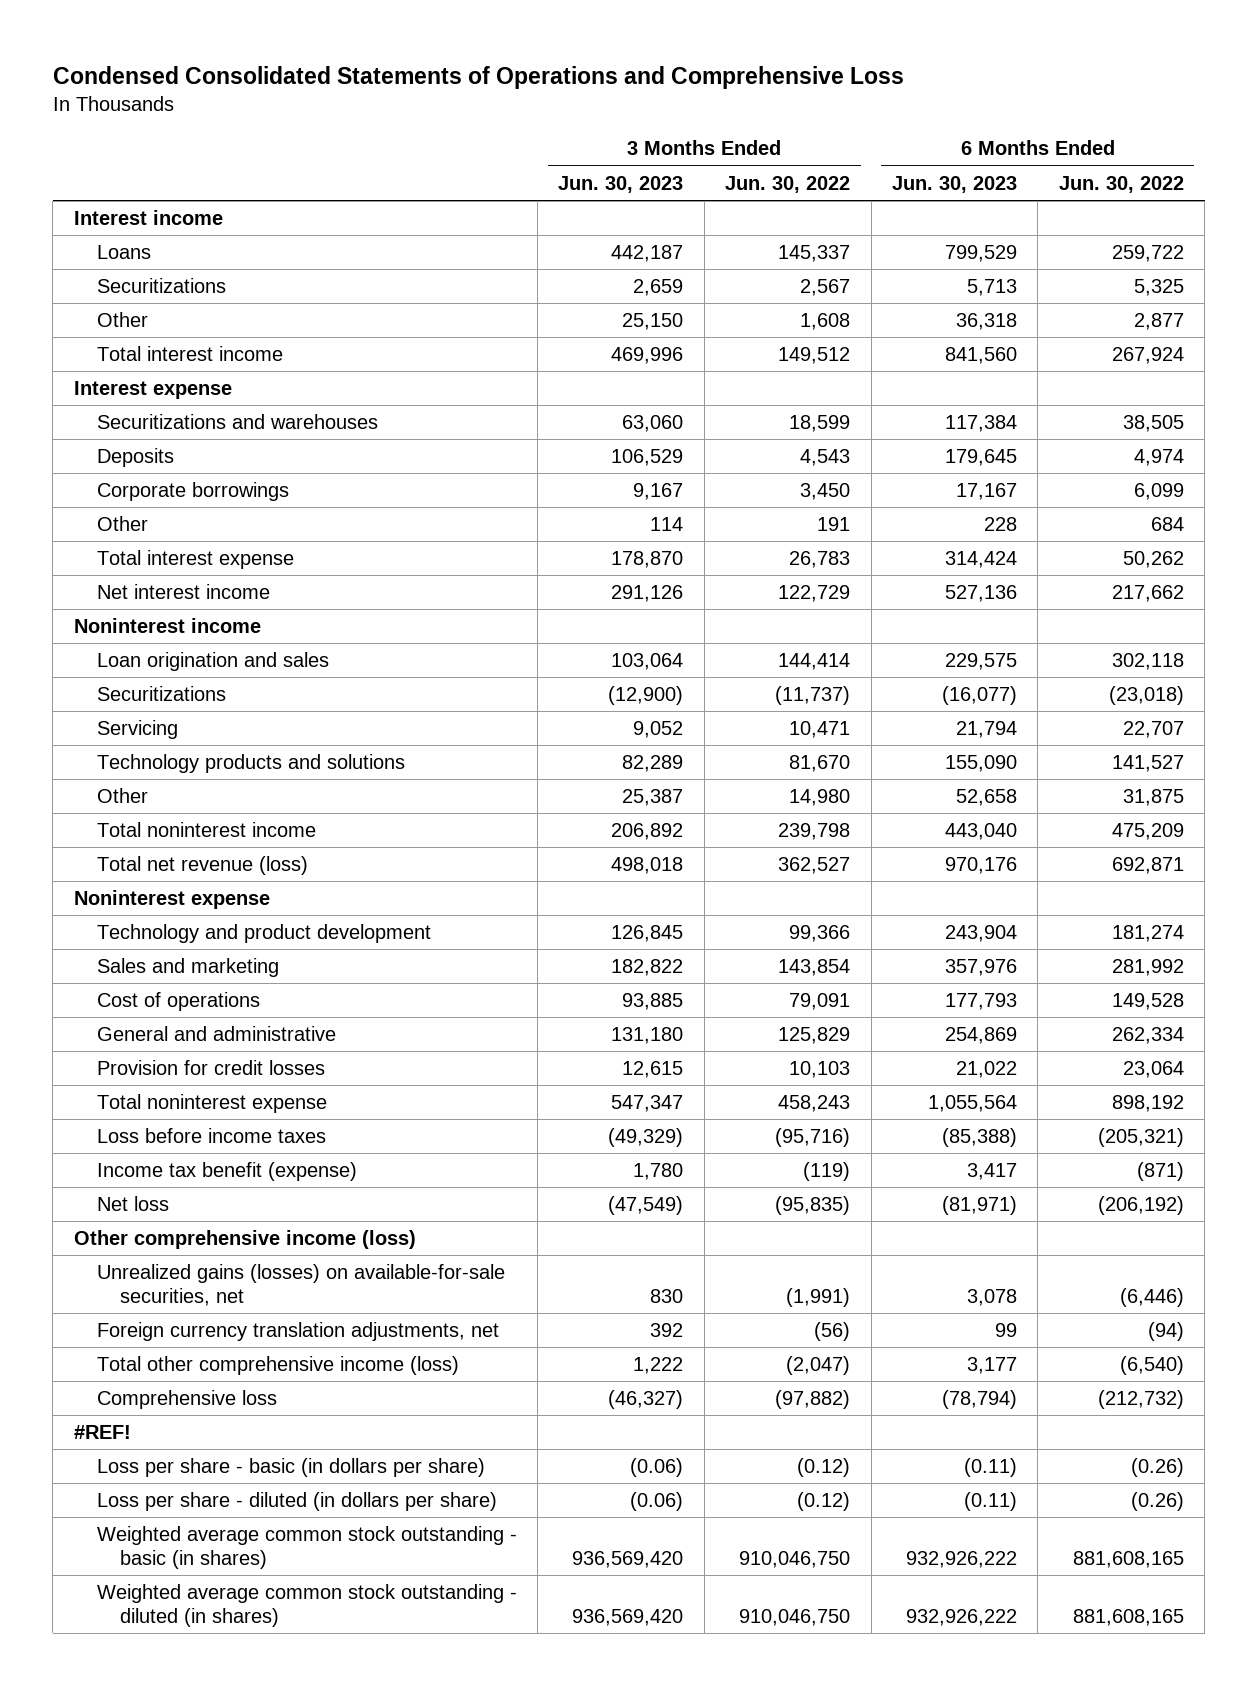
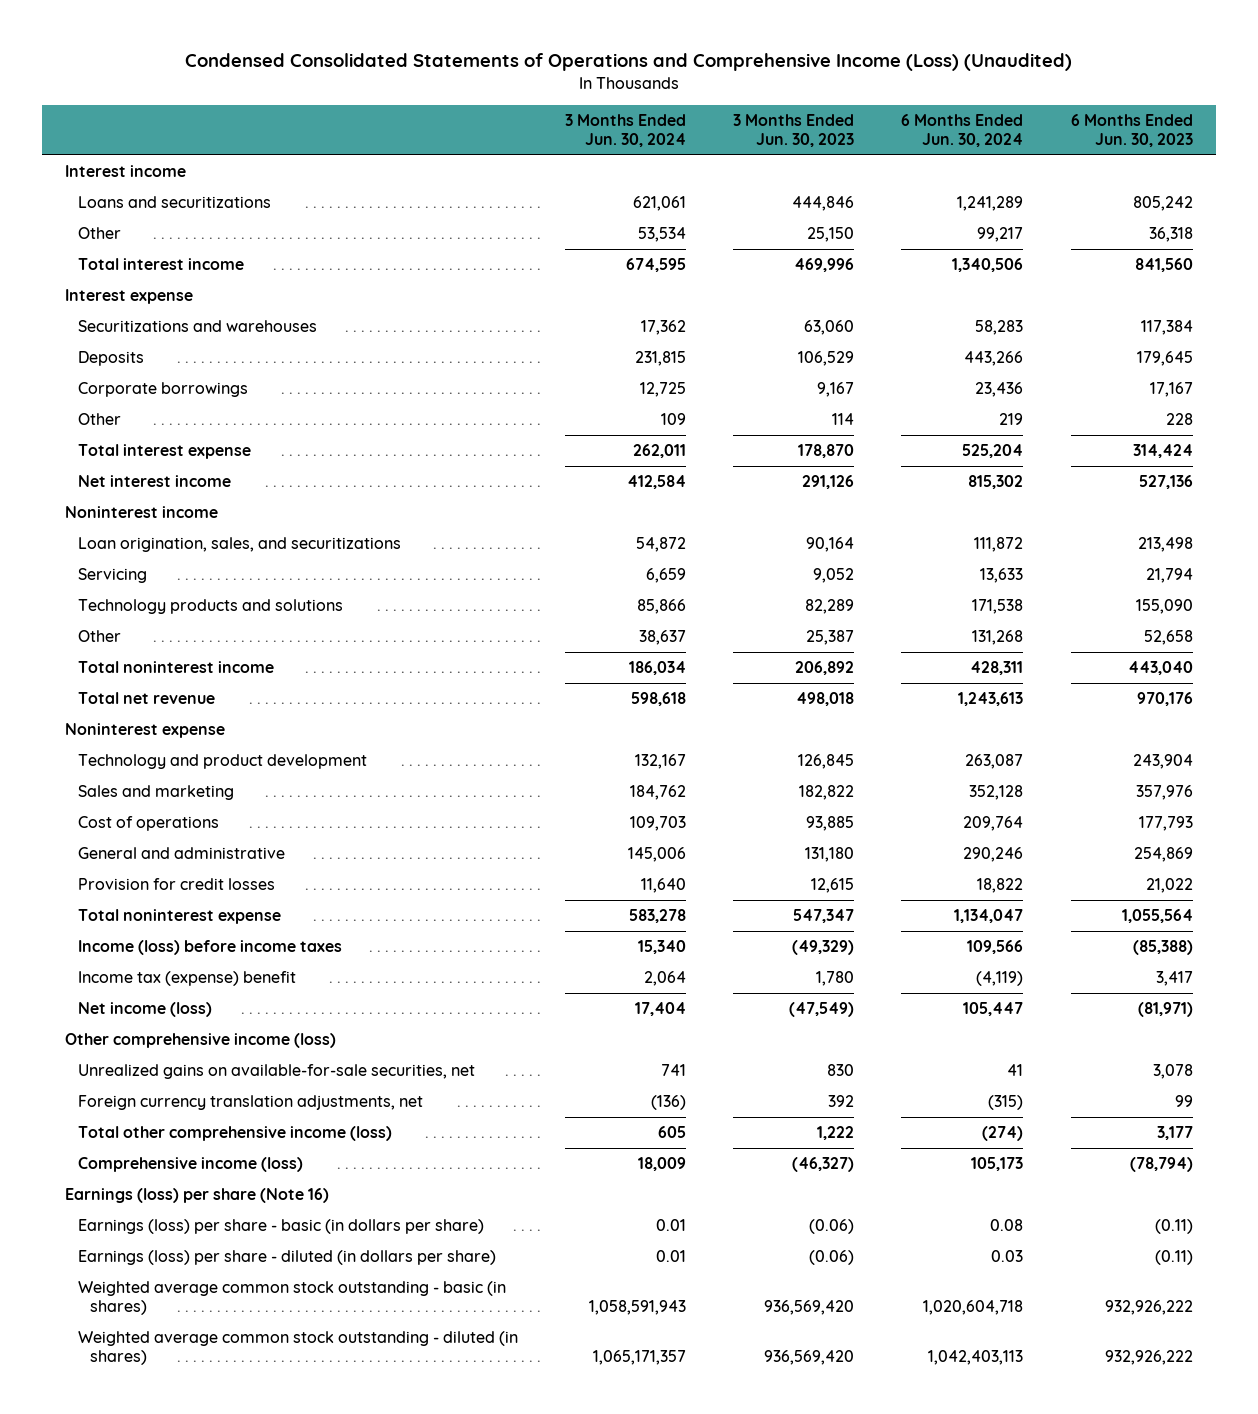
- Condensed Consolidated Statements of Operations and Comprehensive Loss
+ Condensed Consolidated Statements of Operations and Comprehensive Income (Loss) (Unaudited)
- | 3 Months Ended Jun. 30, 2023 | 3 Months Ended Jun. 30, 2022 | 6 Months Ended Jun. 30, 2023 | 6 Months Ended Jun. 30, 2022
+ | 3 Months Ended Jun. 30, 2024 | 3 Months Ended Jun. 30, 2023 | 6 Months Ended Jun. 30, 2024 | 6 Months Ended Jun. 30, 2023
- Loans | 442,187 | 145,337 | 799,529 | 259,722
- Securitizations | 2,659 | 2,567 | 5,713 | 5,325
+ Loans and securitizations | 621,061 | 444,846 | 1,241,289 | 805,242
- Loan origination and sales | 103,064 | 144,414 | 229,575 | 302,118
- Securitizations | (12,900) | (11,737) | (16,077) | (23,018)
+ Loan origination, sales, and securitizations | 54,872 | 90,164 | 111,872 | 213,498
- Total net revenue (loss) | 498,018 | 362,527 | 970,176 | 692,871
+ Total net revenue | 598,618 | 498,018 | 1,243,613 | 970,176
- Loss before income taxes | (49,329) | (95,716) | (85,388) | (205,321)
- Income tax benefit (expense) | 1,780 | (119) | 3,417 | (871)
- Net loss | (47,549) | (95,835) | (81,971) | (206,192)
+ Income (loss) before income taxes | 15,340 | (49,329) | 109,566 | (85,388)
+ Income tax (expense) benefit | 2,064 | 1,780 | (4,119) | 3,417
+ Net income (loss) | 17,404 | (47,549) | 105,447 | (81,971)
- Unrealized gains (losses) on available-for-sale securities, net | 830 | (1,991) | 3,078 | (6,446)
+ Unrealized gains on available-for-sale securities, net | 741 | 830 | 41 | 3,078
- Comprehensive loss | (46,327) | (97,882) | (78,794) | (212,732)
- #REF!
- Loss per share - basic (in dollars per share) | (0.06) | (0.12) | (0.11) | (0.26)
- Loss per share - diluted (in dollars per share) | (0.06) | (0.12) | (0.11) | (0.26)
+ Comprehensive income (loss) | 18,009 | (46,327) | 105,173 | (78,794)
+ Earnings (loss) per share (Note 16)
+ Earnings (loss) per share - basic (in dollars per share) | 0.01 | (0.06) | 0.08 | (0.11)
+ Earnings (loss) per share - diluted (in dollars per share) | 0.01 | (0.06) | 0.03 | (0.11)

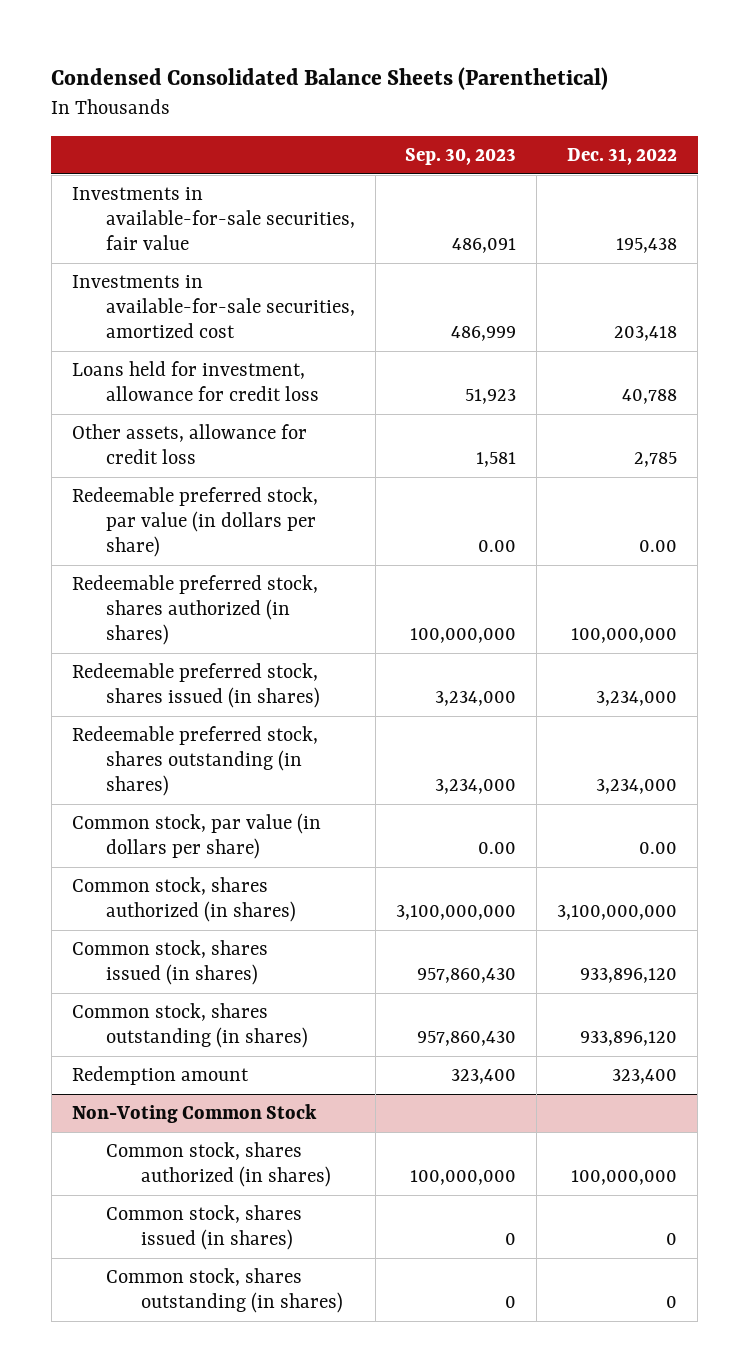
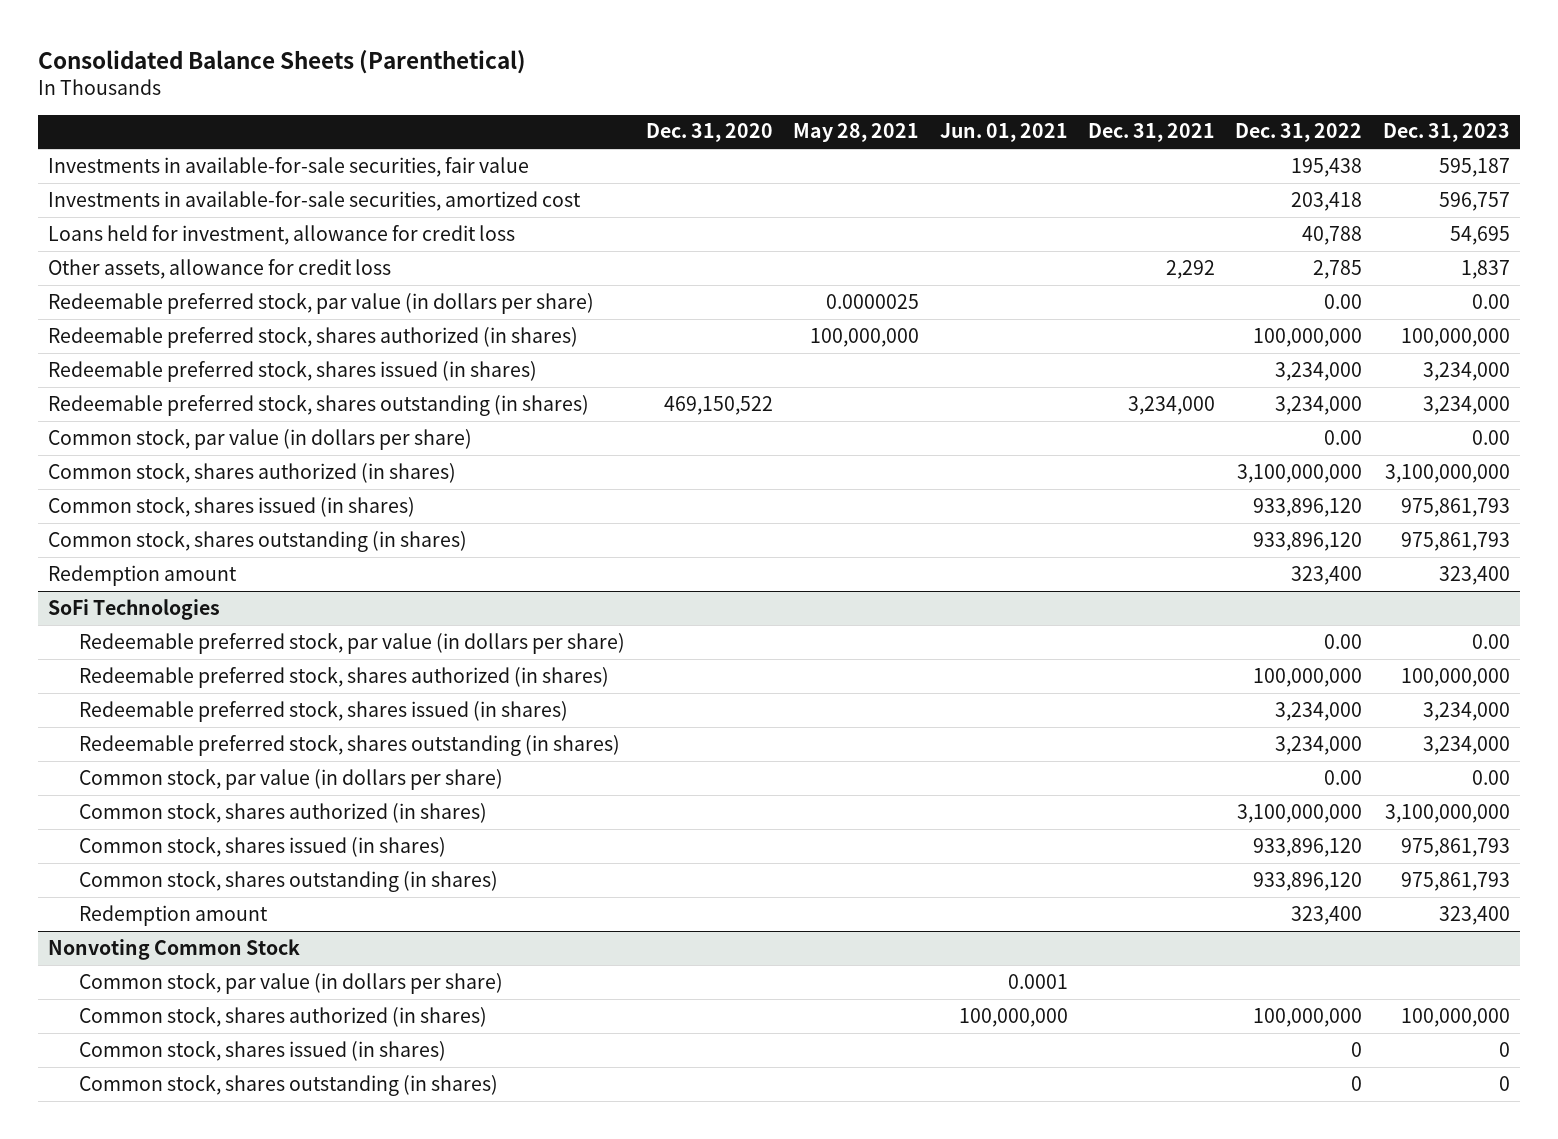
- Condensed Consolidated Balance Sheets (Parenthetical)
+ Consolidated Balance Sheets (Parenthetical)
- | Sep. 30, 2023 | Dec. 31, 2022
+ | Dec. 31, 2020 | May 28, 2021 | Jun. 01, 2021 | Dec. 31, 2021 | Dec. 31, 2022 | Dec. 31, 2023
- Non-Voting Common Stock
+ SoFi Technologies
+ Redeemable preferred stock, par value (in dollars per share) | | | | | 0.00 | 0.00
+ Redeemable preferred stock, shares authorized (in shares) | | | | | 100,000,000 | 100,000,000
+ Redeemable preferred stock, shares issued (in shares) | | | | | 3,234,000 | 3,234,000
+ Redeemable preferred stock, shares outstanding (in shares) | | | | | 3,234,000 | 3,234,000
+ Common stock, par value (in dollars per share) | | | | | 0.00 | 0.00
+ Common stock, shares authorized (in shares) | | | | | 3,100,000,000 | 3,100,000,000
+ Common stock, shares issued (in shares) | | | | | 933,896,120 | 975,861,793
+ Common stock, shares outstanding (in shares) | | | | | 933,896,120 | 975,861,793
+ Redemption amount | | | | | 323,400 | 323,400
+ Nonvoting Common Stock
+ Common stock, par value (in dollars per share) | | | 0.0001 | | |

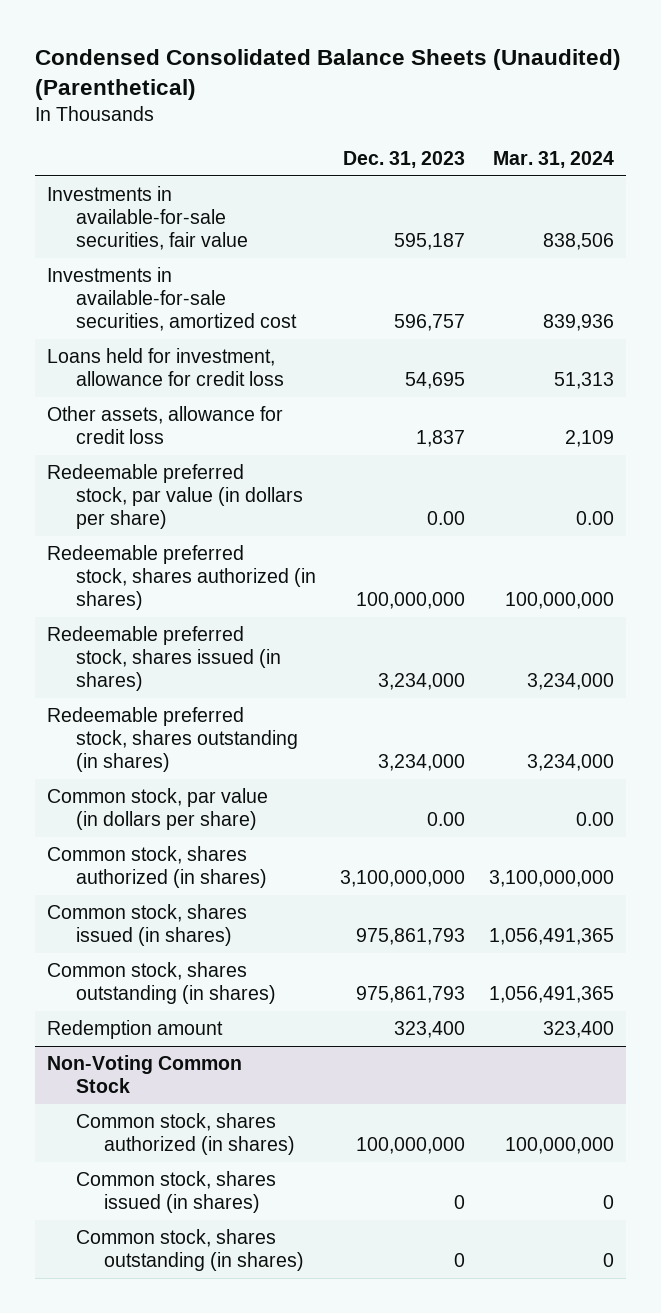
- Consolidated Balance Sheets (Parenthetical)
+ Condensed Consolidated Balance Sheets (Unaudited) (Parenthetical)
- | Dec. 31, 2020 | May 28, 2021 | Jun. 01, 2021 | Dec. 31, 2021 | Dec. 31, 2022 | Dec. 31, 2023
+ | Dec. 31, 2023 | Mar. 31, 2024
- SoFi Technologies
- Redeemable preferred stock, par value (in dollars per share) | | | | | 0.00 | 0.00
- Redeemable preferred stock, shares authorized (in shares) | | | | | 100,000,000 | 100,000,000
- Redeemable preferred stock, shares issued (in shares) | | | | | 3,234,000 | 3,234,000
- Redeemable preferred stock, shares outstanding (in shares) | | | | | 3,234,000 | 3,234,000
- Common stock, par value (in dollars per share) | | | | | 0.00 | 0.00
- Common stock, shares authorized (in shares) | | | | | 3,100,000,000 | 3,100,000,000
- Common stock, shares issued (in shares) | | | | | 933,896,120 | 975,861,793
- Common stock, shares outstanding (in shares) | | | | | 933,896,120 | 975,861,793
- Redemption amount | | | | | 323,400 | 323,400
- Nonvoting Common Stock
- Common stock, par value (in dollars per share) | | | 0.0001 | | |
+ Non-Voting Common Stock

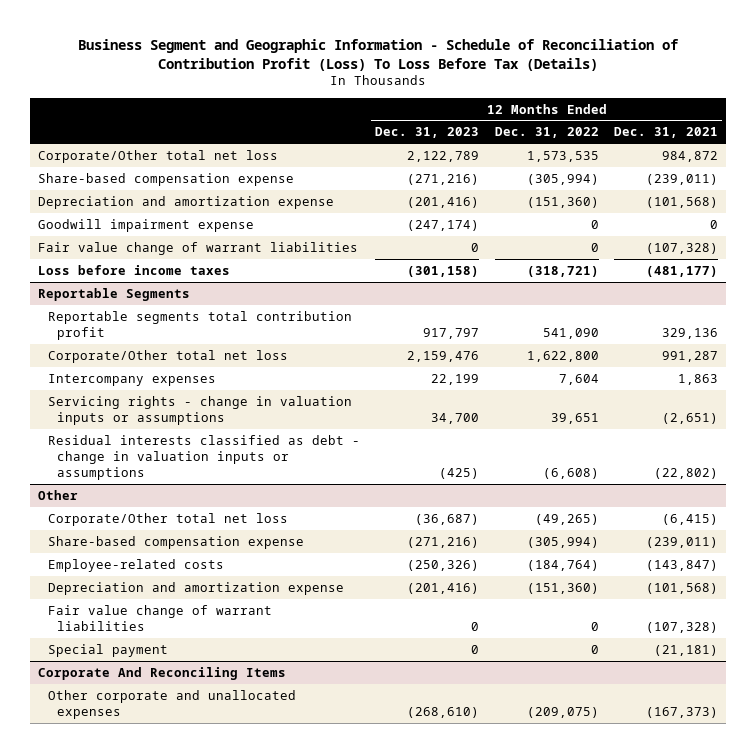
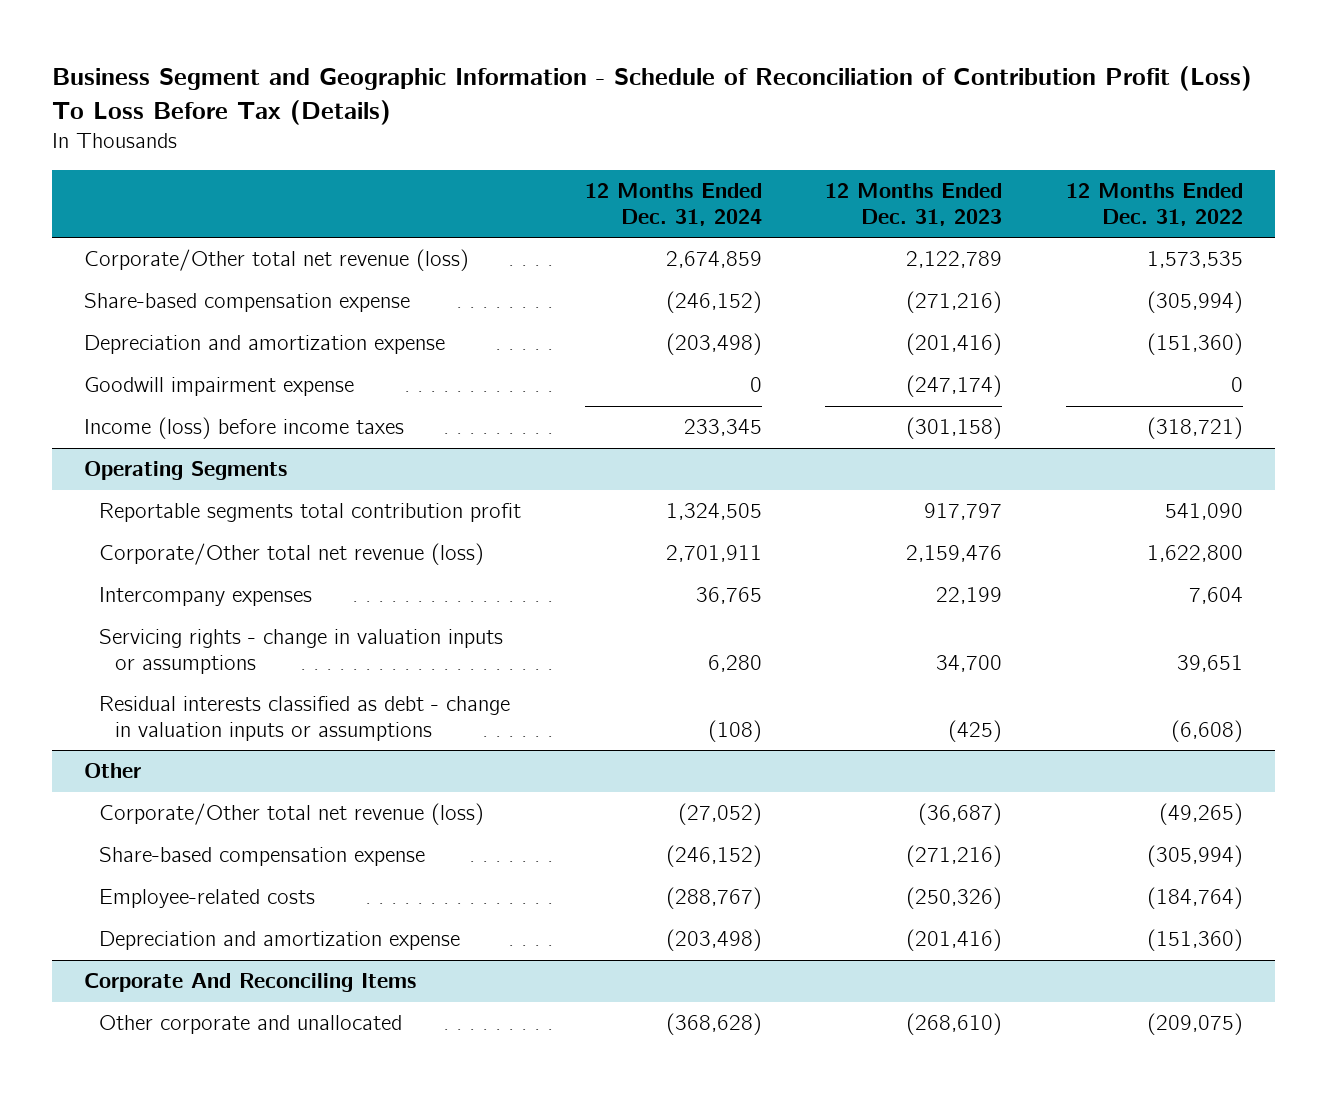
- | 12 Months Ended Dec. 31, 2023 | 12 Months Ended Dec. 31, 2022 | 12 Months Ended Dec. 31, 2021
+ | 12 Months Ended Dec. 31, 2024 | 12 Months Ended Dec. 31, 2023 | 12 Months Ended Dec. 31, 2022
- Corporate/Other total net loss | 2,122,789 | 1,573,535 | 984,872
+ Corporate/Other total net revenue (loss) | 2,674,859 | 2,122,789 | 1,573,535
- Fair value change of warrant liabilities | 0 | 0 | (107,328)
- Loss before income taxes | (301,158) | (318,721) | (481,177)
- Reportable Segments
+ Income (loss) before income taxes | 233,345 | (301,158) | (318,721)
+ Operating Segments
- Corporate/Other total net loss | 2,159,476 | 1,622,800 | 991,287
+ Corporate/Other total net revenue (loss) | 2,701,911 | 2,159,476 | 1,622,800
@ Other
- Corporate/Other total net loss | (36,687) | (49,265) | (6,415)
+ Corporate/Other total net revenue (loss) | (27,052) | (36,687) | (49,265)
- Fair value change of warrant liabilities | 0 | 0 | (107,328)
- Special payment | 0 | 0 | (21,181)
@ Corporate And Reconciling Items
- Other corporate and unallocated expenses | (268,610) | (209,075) | (167,373)
+ Other corporate and unallocated | (368,628) | (268,610) | (209,075)

